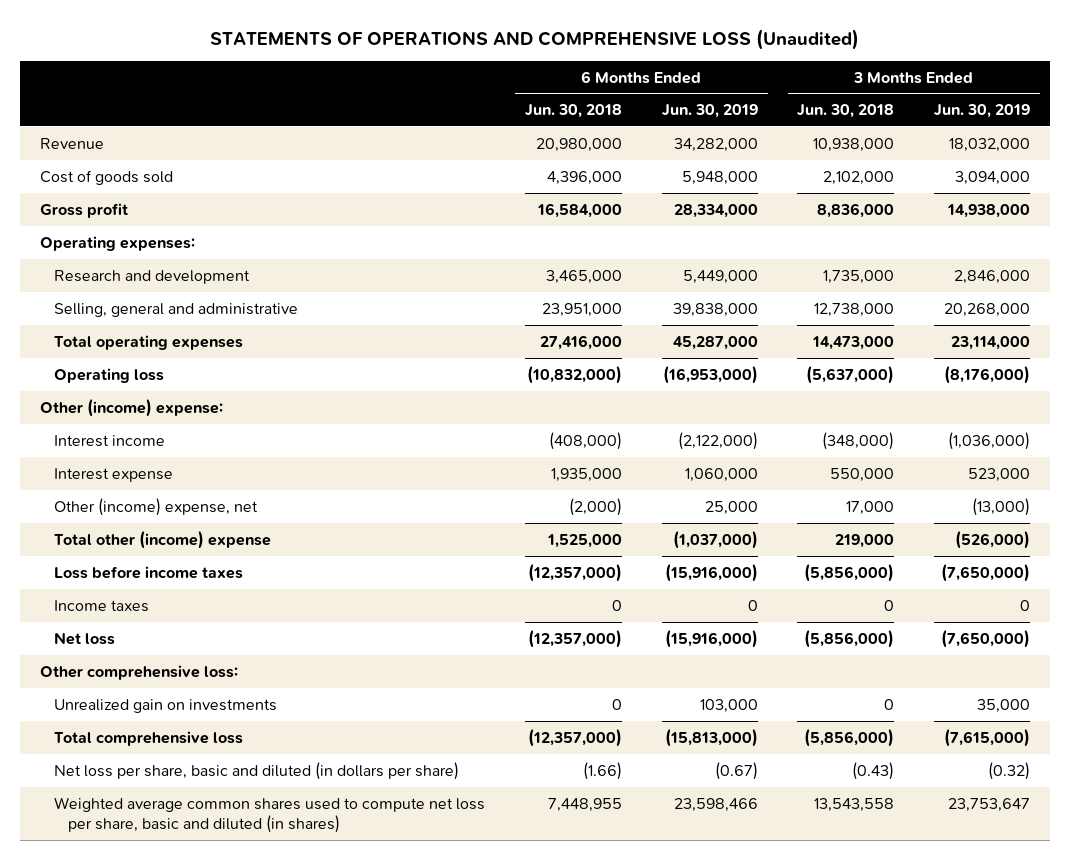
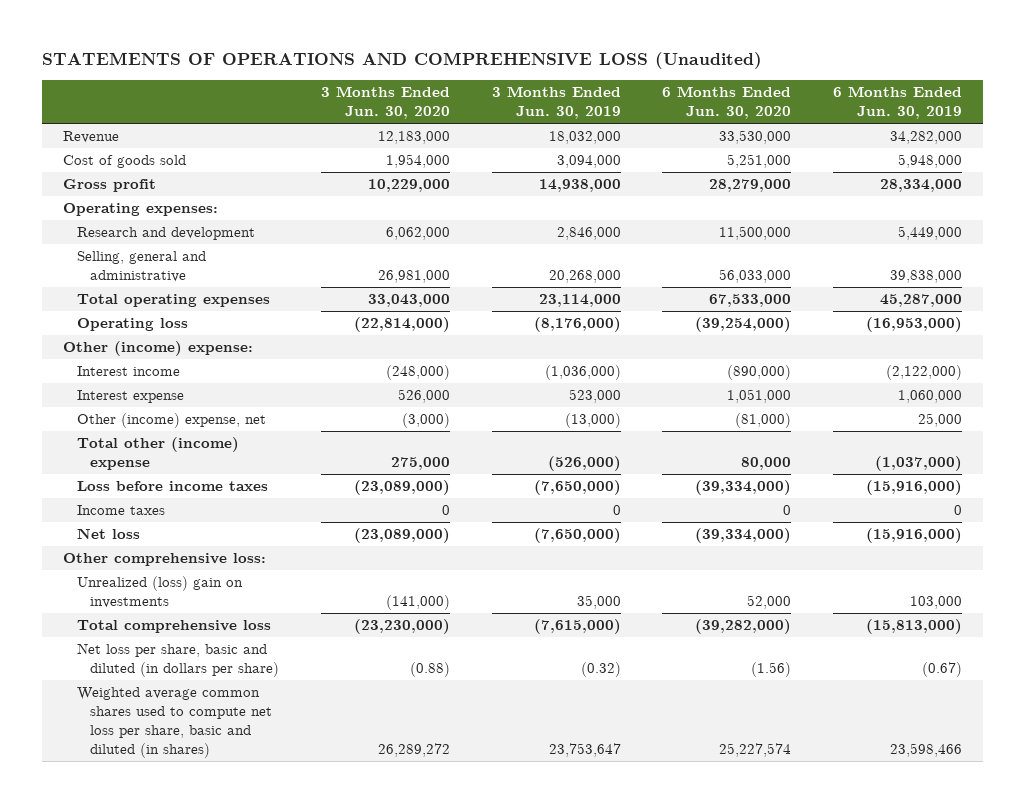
- | 6 Months Ended Jun. 30, 2018 | 6 Months Ended Jun. 30, 2019 | 3 Months Ended Jun. 30, 2018 | 3 Months Ended Jun. 30, 2019
+ | 3 Months Ended Jun. 30, 2020 | 3 Months Ended Jun. 30, 2019 | 6 Months Ended Jun. 30, 2020 | 6 Months Ended Jun. 30, 2019
- Unrealized gain on investments | 0 | 103,000 | 0 | 35,000
+ Unrealized (loss) gain on investments | (141,000) | 35,000 | 52,000 | 103,000

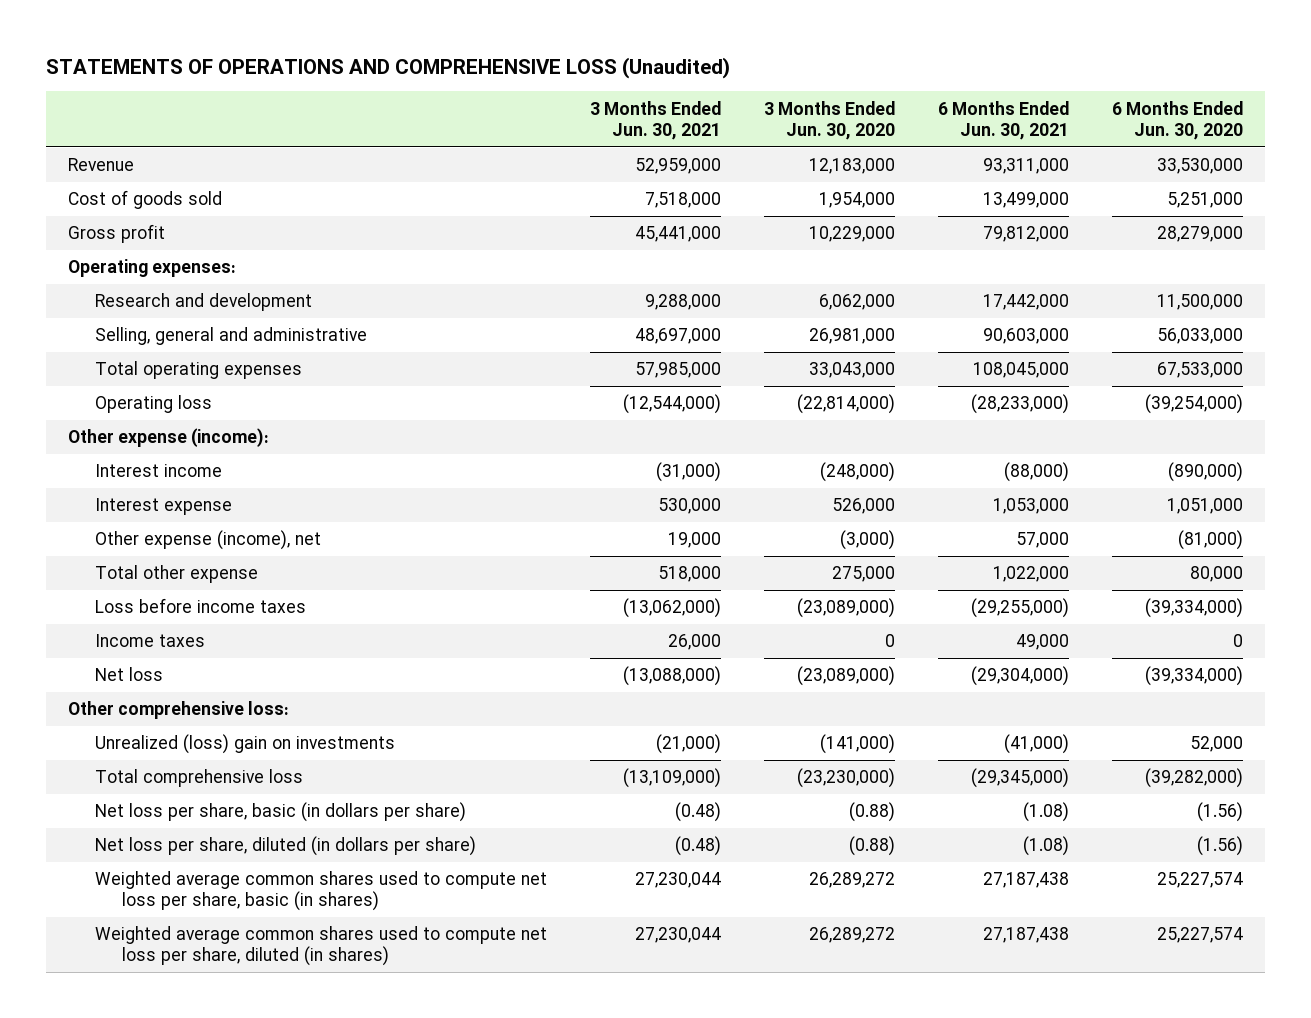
- | 3 Months Ended Jun. 30, 2020 | 3 Months Ended Jun. 30, 2019 | 6 Months Ended Jun. 30, 2020 | 6 Months Ended Jun. 30, 2019
+ | 3 Months Ended Jun. 30, 2021 | 3 Months Ended Jun. 30, 2020 | 6 Months Ended Jun. 30, 2021 | 6 Months Ended Jun. 30, 2020
- Other (income) expense:
+ Other expense (income):
- Other (income) expense, net | (3,000) | (13,000) | (81,000) | 25,000
- Total other (income) expense | 275,000 | (526,000) | 80,000 | (1,037,000)
+ Other expense (income), net | 19,000 | (3,000) | 57,000 | (81,000)
+ Total other expense | 518,000 | 275,000 | 1,022,000 | 80,000
- Net loss per share, basic and diluted (in dollars per share) | (0.88) | (0.32) | (1.56) | (0.67)
- Weighted average common shares used to compute net loss per share, basic and diluted (in shares) | 26,289,272 | 23,753,647 | 25,227,574 | 23,598,466
+ Net loss per share, basic (in dollars per share) | (0.48) | (0.88) | (1.08) | (1.56)
+ Net loss per share, diluted (in dollars per share) | (0.48) | (0.88) | (1.08) | (1.56)
+ Weighted average common shares used to compute net loss per share, basic (in shares) | 27,230,044 | 26,289,272 | 27,187,438 | 25,227,574
+ Weighted average common shares used to compute net loss per share, diluted (in shares) | 27,230,044 | 26,289,272 | 27,187,438 | 25,227,574

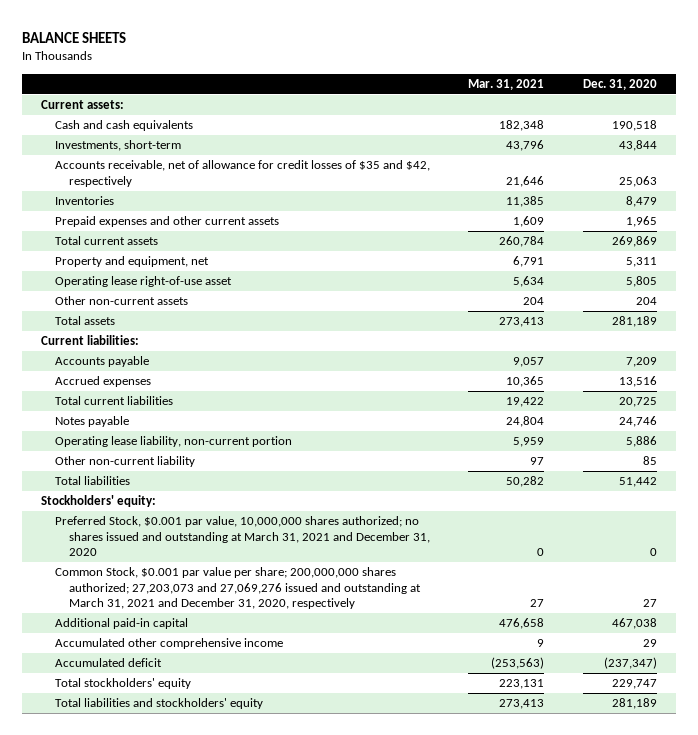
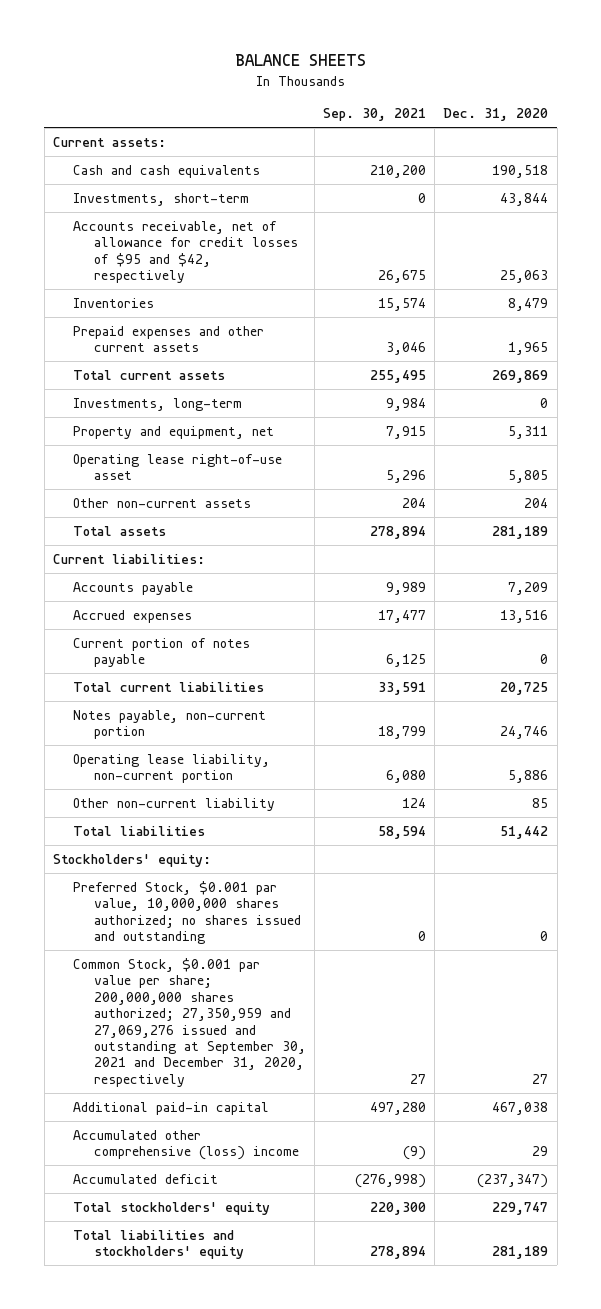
- | Mar. 31, 2021 | Dec. 31, 2020
+ | Sep. 30, 2021 | Dec. 31, 2020
- Accounts receivable, net of allowance for credit losses of $35 and $42, respectively | 21,646 | 25,063
+ Accounts receivable, net of allowance for credit losses of $95 and $42, respectively | 26,675 | 25,063
+ Investments, long-term | 9,984 | 0
+ Current portion of notes payable | 6,125 | 0
- Notes payable | 24,804 | 24,746
+ Notes payable, non-current portion | 18,799 | 24,746
- Preferred Stock, $0.001 par value, 10,000,000 shares authorized; no shares issued and outstanding at March 31, 2021 and December 31, 2020 | 0 | 0
- Common Stock, $0.001 par value per share; 200,000,000 shares authorized; 27,203,073 and 27,069,276 issued and outstanding at March 31, 2021 and December 31, 2020, respectively | 27 | 27
+ Preferred Stock, $0.001 par value, 10,000,000 shares authorized; no shares issued and outstanding | 0 | 0
+ Common Stock, $0.001 par value per share; 200,000,000 shares authorized; 27,350,959 and 27,069,276 issued and outstanding at September 30, 2021 and December 31, 2020, respectively | 27 | 27
- Accumulated other comprehensive income | 9 | 29
+ Accumulated other comprehensive (loss) income | (9) | 29

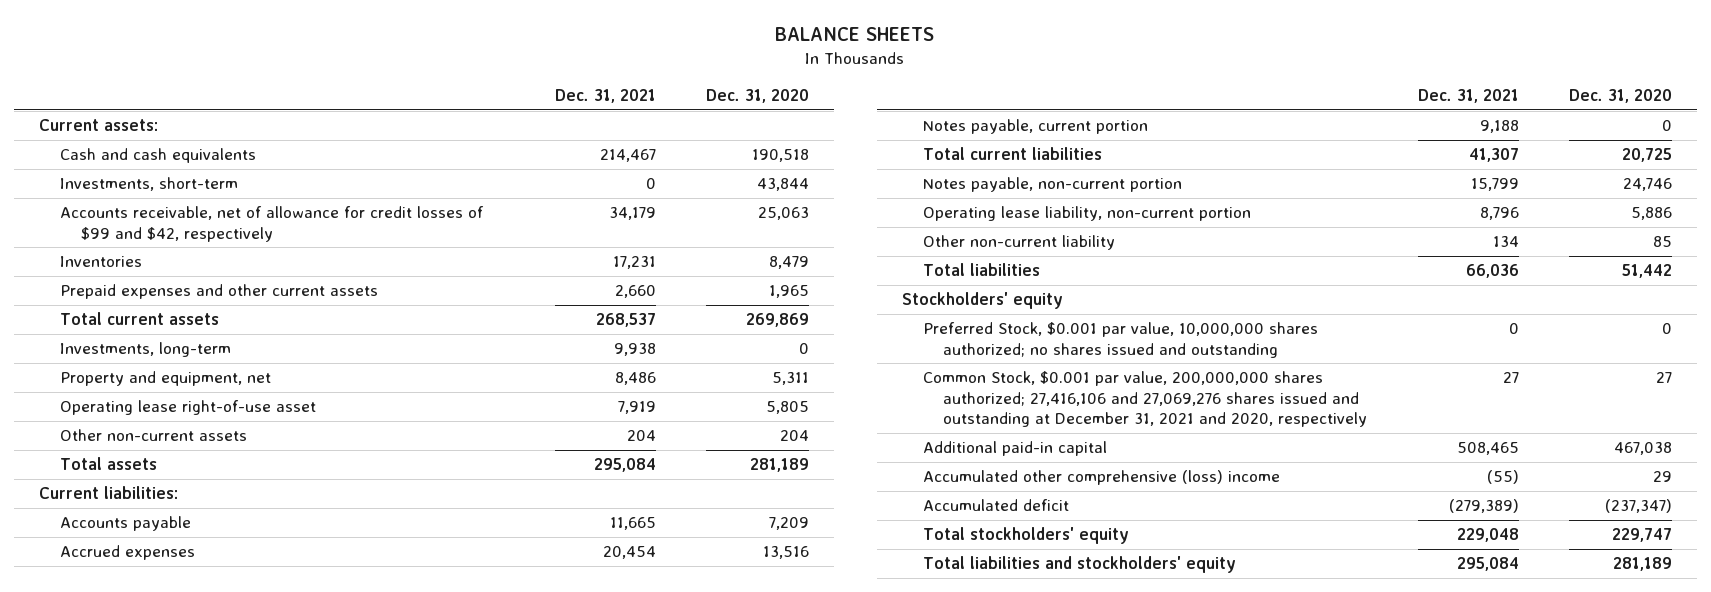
- | Sep. 30, 2021 | Dec. 31, 2020
+ | Dec. 31, 2021 | Dec. 31, 2020
- Accounts receivable, net of allowance for credit losses of $95 and $42, respectively | 26,675 | 25,063
+ Accounts receivable, net of allowance for credit losses of $99 and $42, respectively | 34,179 | 25,063
- Current portion of notes payable | 6,125 | 0
+ Notes payable, current portion | 9,188 | 0
- Stockholders' equity:
+ Stockholders' equity
- Common Stock, $0.001 par value per share; 200,000,000 shares authorized; 27,350,959 and 27,069,276 issued and outstanding at September 30, 2021 and December 31, 2020, respectively | 27 | 27
+ Common Stock, $0.001 par value, 200,000,000 shares authorized; 27,416,106 and 27,069,276 shares issued and outstanding at December 31, 2021 and 2020, respectively | 27 | 27

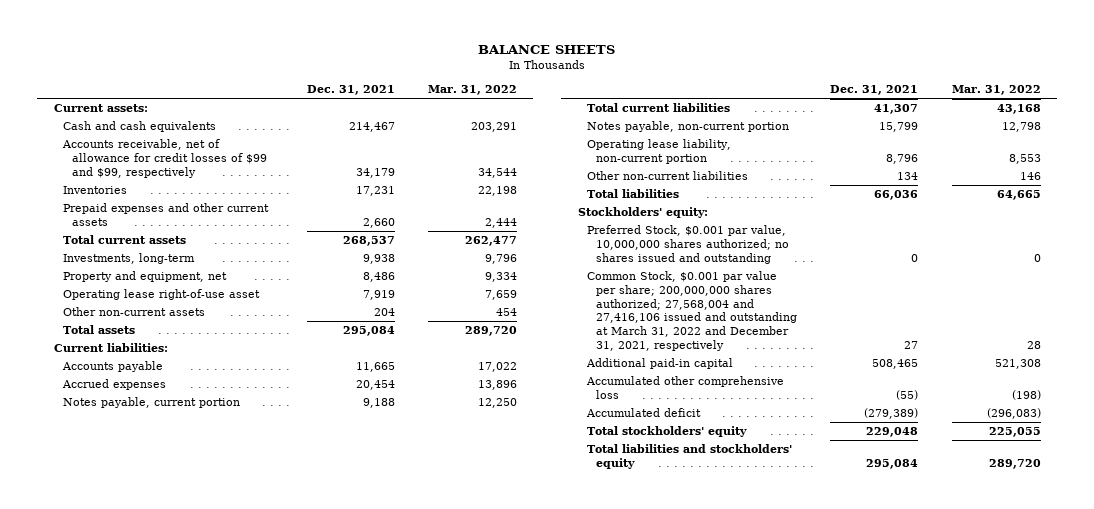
- | Dec. 31, 2021 | Dec. 31, 2020
+ | Dec. 31, 2021 | Mar. 31, 2022
- Investments, short-term | 0 | 43,844
- Accounts receivable, net of allowance for credit losses of $99 and $42, respectively | 34,179 | 25,063
+ Accounts receivable, net of allowance for credit losses of $99 and $99, respectively | 34,179 | 34,544
- Other non-current liability | 134 | 85
+ Other non-current liabilities | 134 | 146
- Stockholders' equity
+ Stockholders' equity:
- Common Stock, $0.001 par value, 200,000,000 shares authorized; 27,416,106 and 27,069,276 shares issued and outstanding at December 31, 2021 and 2020, respectively | 27 | 27
+ Common Stock, $0.001 par value per share; 200,000,000 shares authorized; 27,568,004 and 27,416,106 issued and outstanding at March 31, 2022 and December 31, 2021, respectively | 27 | 28
- Accumulated other comprehensive (loss) income | (55) | 29
+ Accumulated other comprehensive loss | (55) | (198)

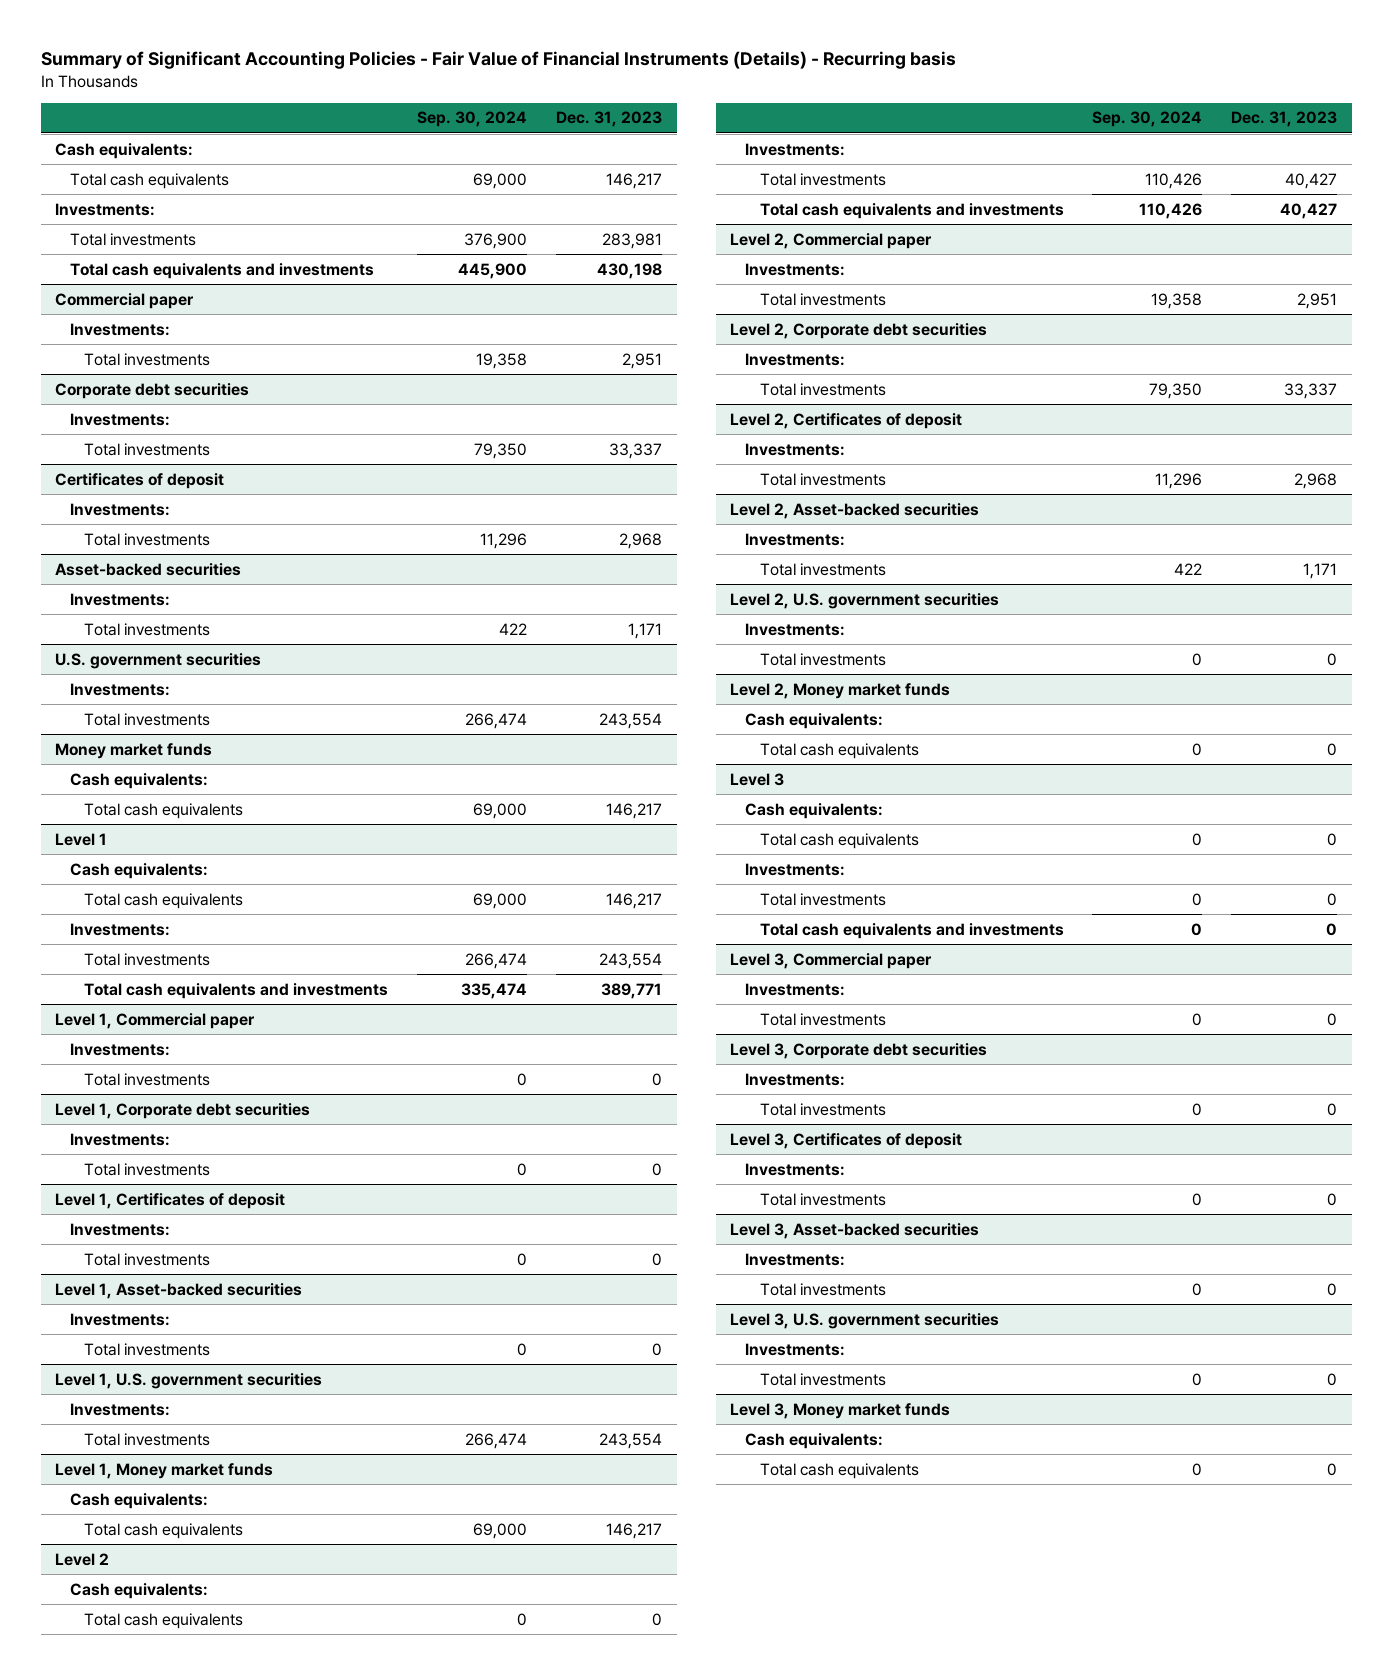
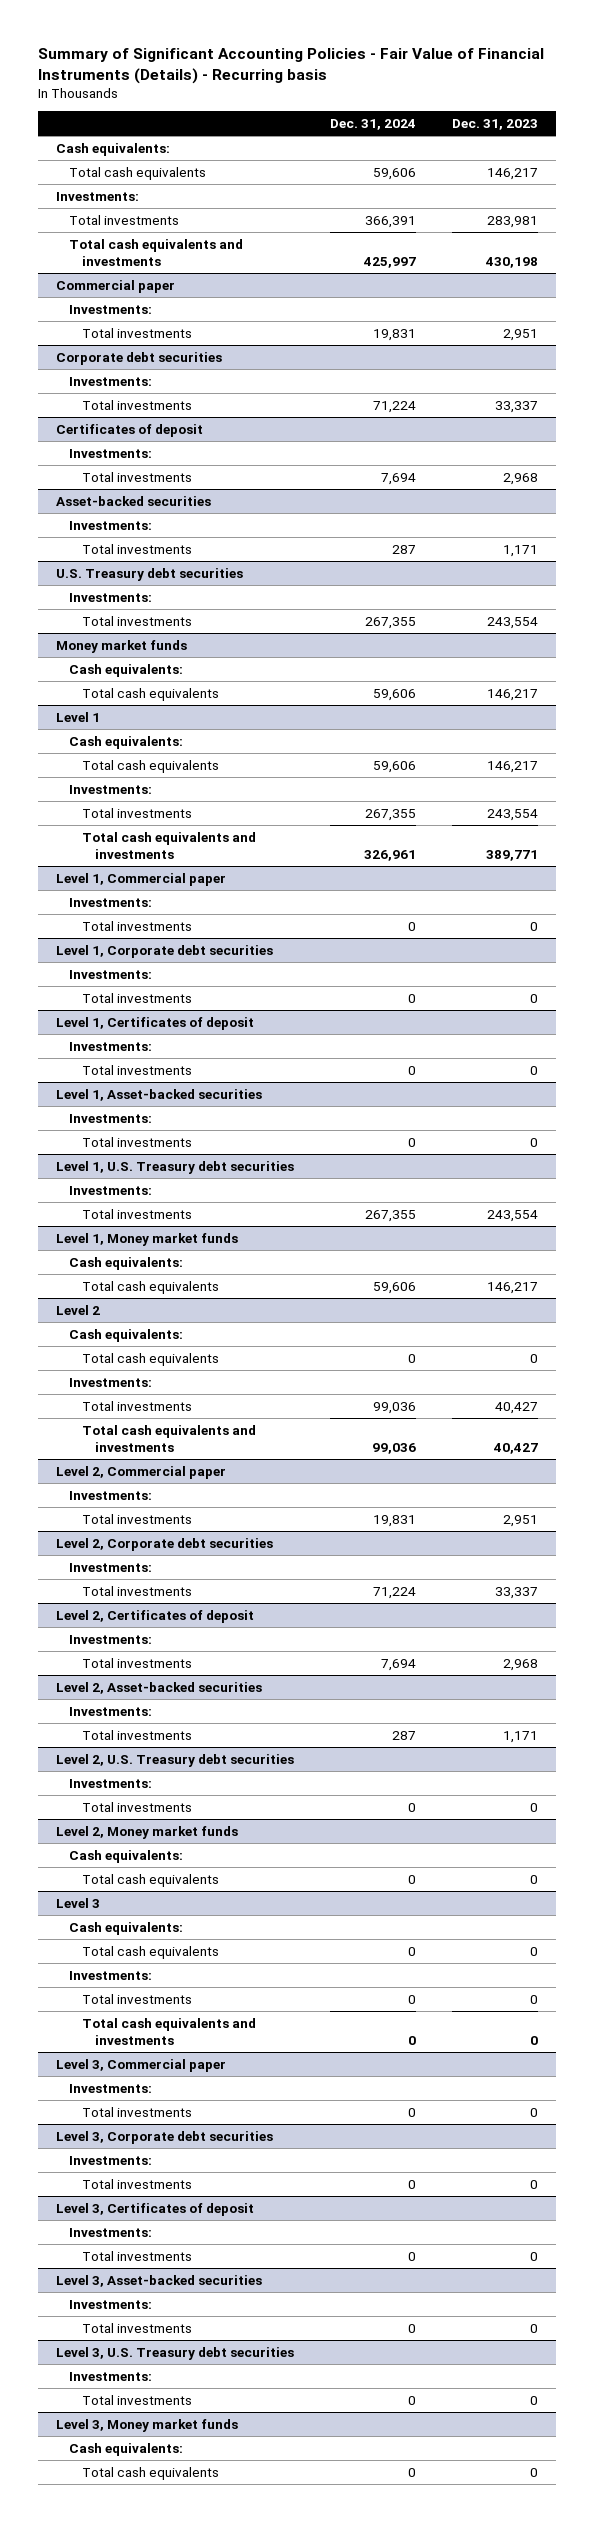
- | Sep. 30, 2024 | Dec. 31, 2023
+ | Dec. 31, 2024 | Dec. 31, 2023
- U.S. government securities
+ U.S. Treasury debt securities
- Level 1, U.S. government securities
+ Level 1, U.S. Treasury debt securities
- Level 2, U.S. government securities
+ Level 2, U.S. Treasury debt securities
- Level 3, U.S. government securities
+ Level 3, U.S. Treasury debt securities

